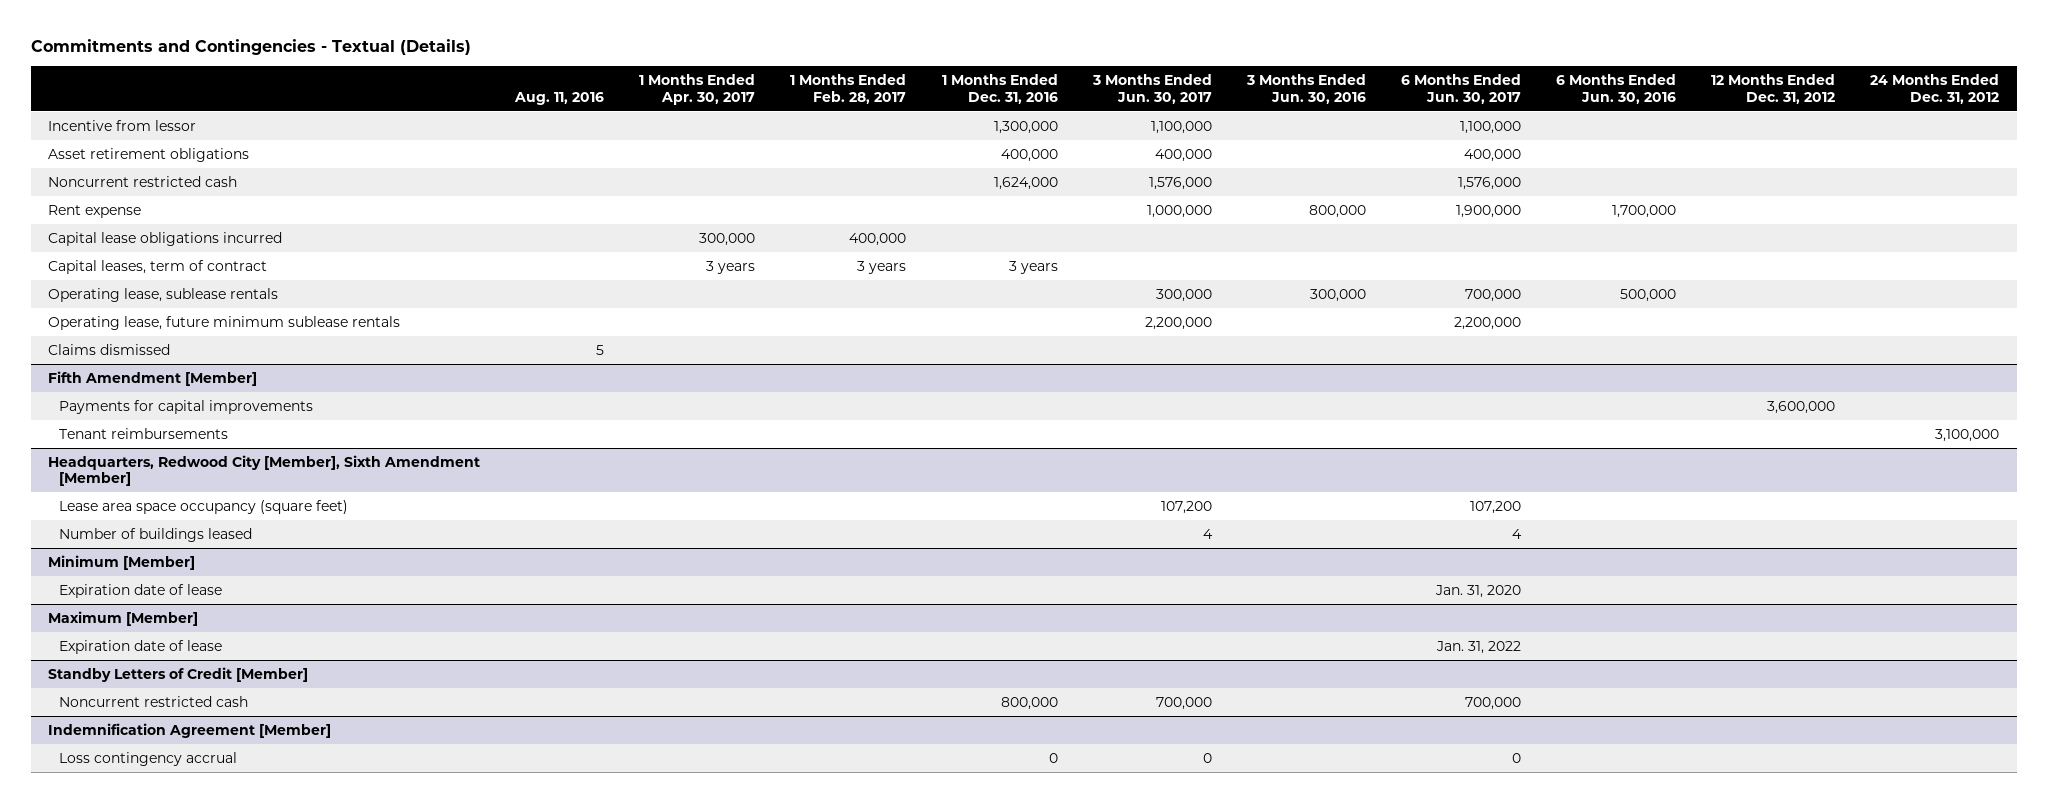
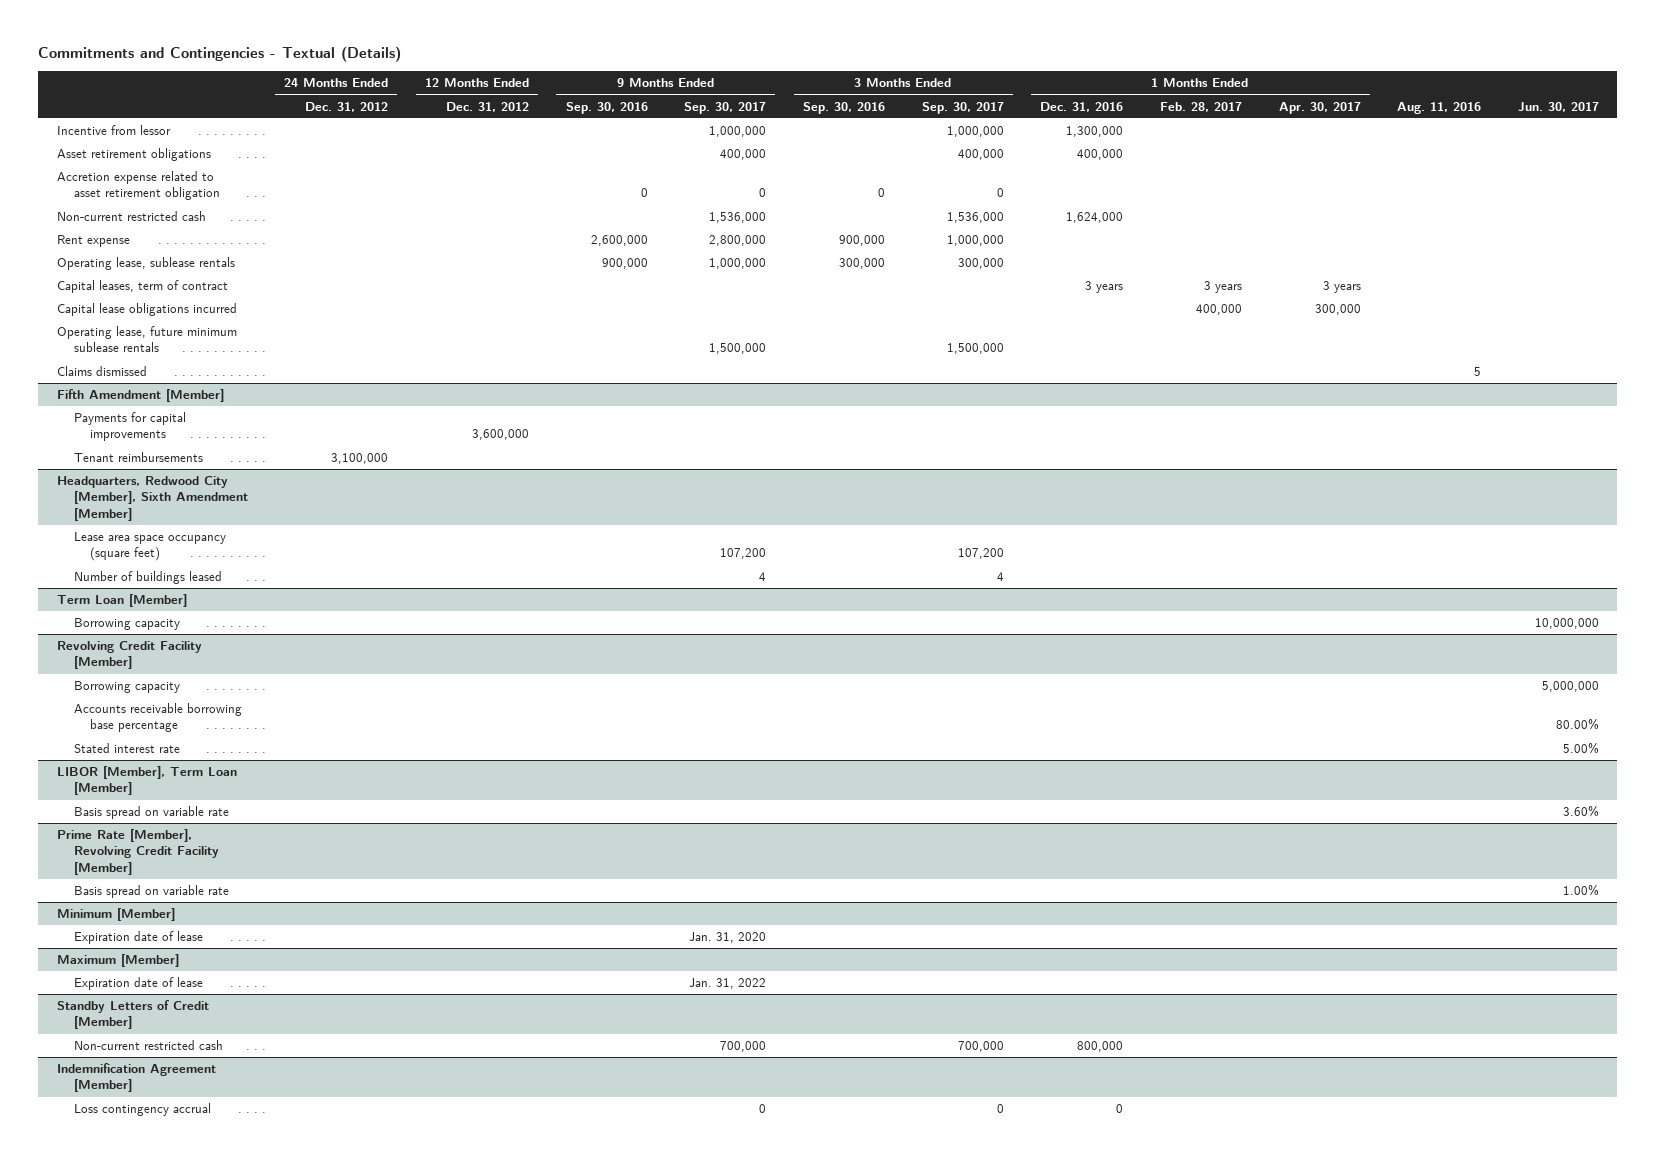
- | Aug. 11, 2016 | 1 Months Ended Apr. 30, 2017 | 1 Months Ended Feb. 28, 2017 | 1 Months Ended Dec. 31, 2016 | 3 Months Ended Jun. 30, 2017 | 3 Months Ended Jun. 30, 2016 | 6 Months Ended Jun. 30, 2017 | 6 Months Ended Jun. 30, 2016 | 12 Months Ended Dec. 31, 2012 | 24 Months Ended Dec. 31, 2012
+ | 24 Months Ended Dec. 31, 2012 | 12 Months Ended Dec. 31, 2012 | 9 Months Ended Sep. 30, 2016 | 9 Months Ended Sep. 30, 2017 | 3 Months Ended Sep. 30, 2016 | 3 Months Ended Sep. 30, 2017 | 1 Months Ended Dec. 31, 2016 | 1 Months Ended Feb. 28, 2017 | 1 Months Ended Apr. 30, 2017 | Aug. 11, 2016 | Jun. 30, 2017
- Noncurrent restricted cash | | | | 1,624,000 | 1,576,000 | | 1,576,000 | | |
+ Accretion expense related to asset retirement obligation | | | 0 | 0 | 0 | 0 | | | | |
+ Non-current restricted cash | | | | 1,536,000 | | 1,536,000 | 1,624,000 | | | |
moved down: Capital leases, term of contract | | | | | | | 3 years | 3 years | 3 years | |
moved down: Capital lease obligations incurred | | | | | | | | 400,000 | 300,000 | |
+ Term Loan [Member]
+ Borrowing capacity | | | | | | | | | | | 10,000,000
+ Revolving Credit Facility [Member]
+ Borrowing capacity | | | | | | | | | | | 5,000,000
+ Accounts receivable borrowing base percentage | | | | | | | | | | | 80.00%
+ Stated interest rate | | | | | | | | | | | 5.00%
+ LIBOR [Member], Term Loan [Member]
+ Basis spread on variable rate | | | | | | | | | | | 3.60%
+ Prime Rate [Member], Revolving Credit Facility [Member]
+ Basis spread on variable rate | | | | | | | | | | | 1.00%
@ Standby Letters of Credit [Member]
- Noncurrent restricted cash | | | | 800,000 | 700,000 | | 700,000 | | |
+ Non-current restricted cash | | | | 700,000 | | 700,000 | 800,000 | | | |

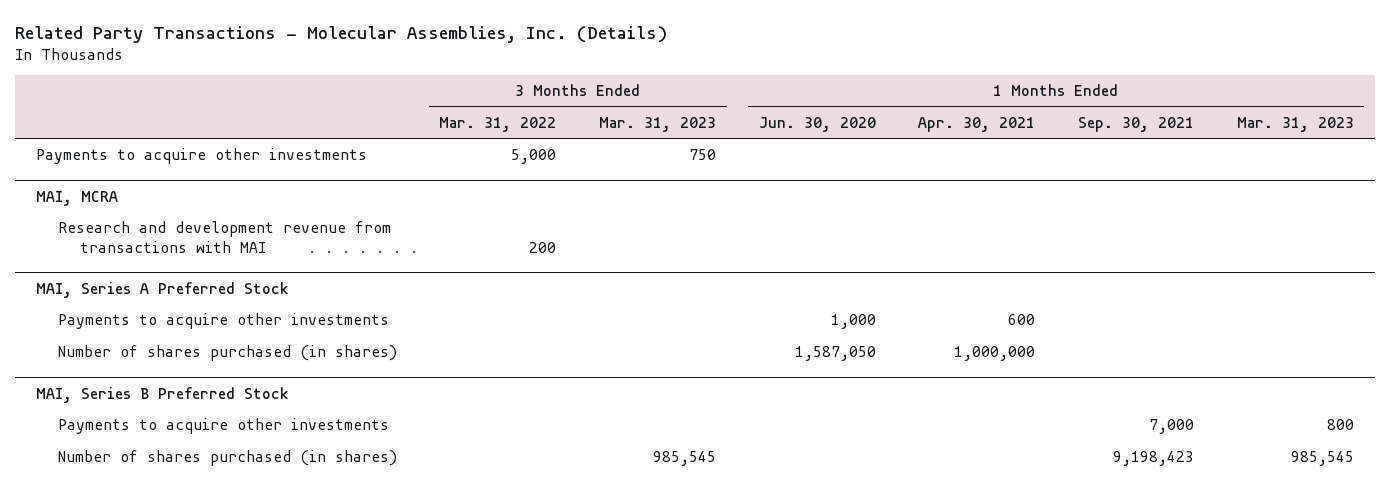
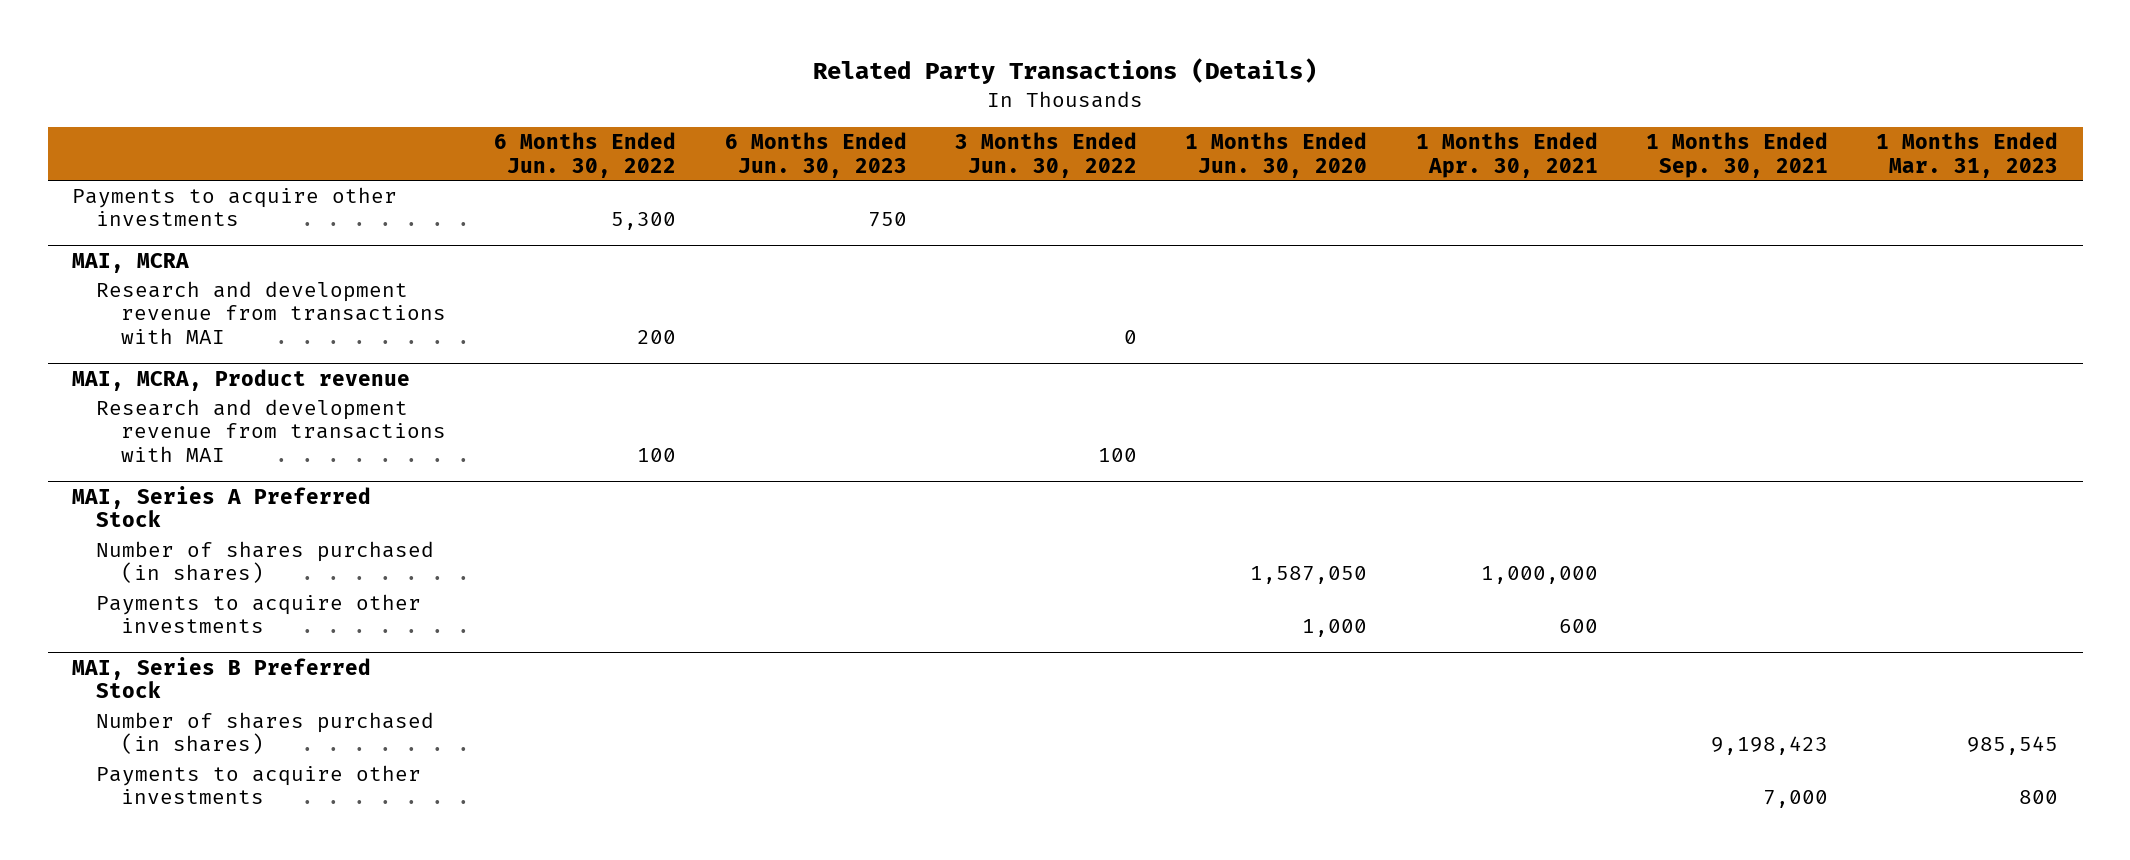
- Related Party Transactions - Molecular Assemblies, Inc. (Details)
+ Related Party Transactions (Details)
- | 3 Months Ended Mar. 31, 2022 | 3 Months Ended Mar. 31, 2023 | 1 Months Ended Jun. 30, 2020 | 1 Months Ended Apr. 30, 2021 | 1 Months Ended Sep. 30, 2021 | 1 Months Ended Mar. 31, 2023
+ | 6 Months Ended Jun. 30, 2022 | 6 Months Ended Jun. 30, 2023 | 3 Months Ended Jun. 30, 2022 | 1 Months Ended Jun. 30, 2020 | 1 Months Ended Apr. 30, 2021 | 1 Months Ended Sep. 30, 2021 | 1 Months Ended Mar. 31, 2023
+ MAI, MCRA, Product revenue
+ Research and development revenue from transactions with MAI | 100 | | 100 | | | |
@ MAI, Series A Preferred Stock
moved down: Payments to acquire other investments | | | | 1,000 | 600 | |
@ MAI, Series B Preferred Stock
moved down: Payments to acquire other investments | | | | | | 7,000 | 800

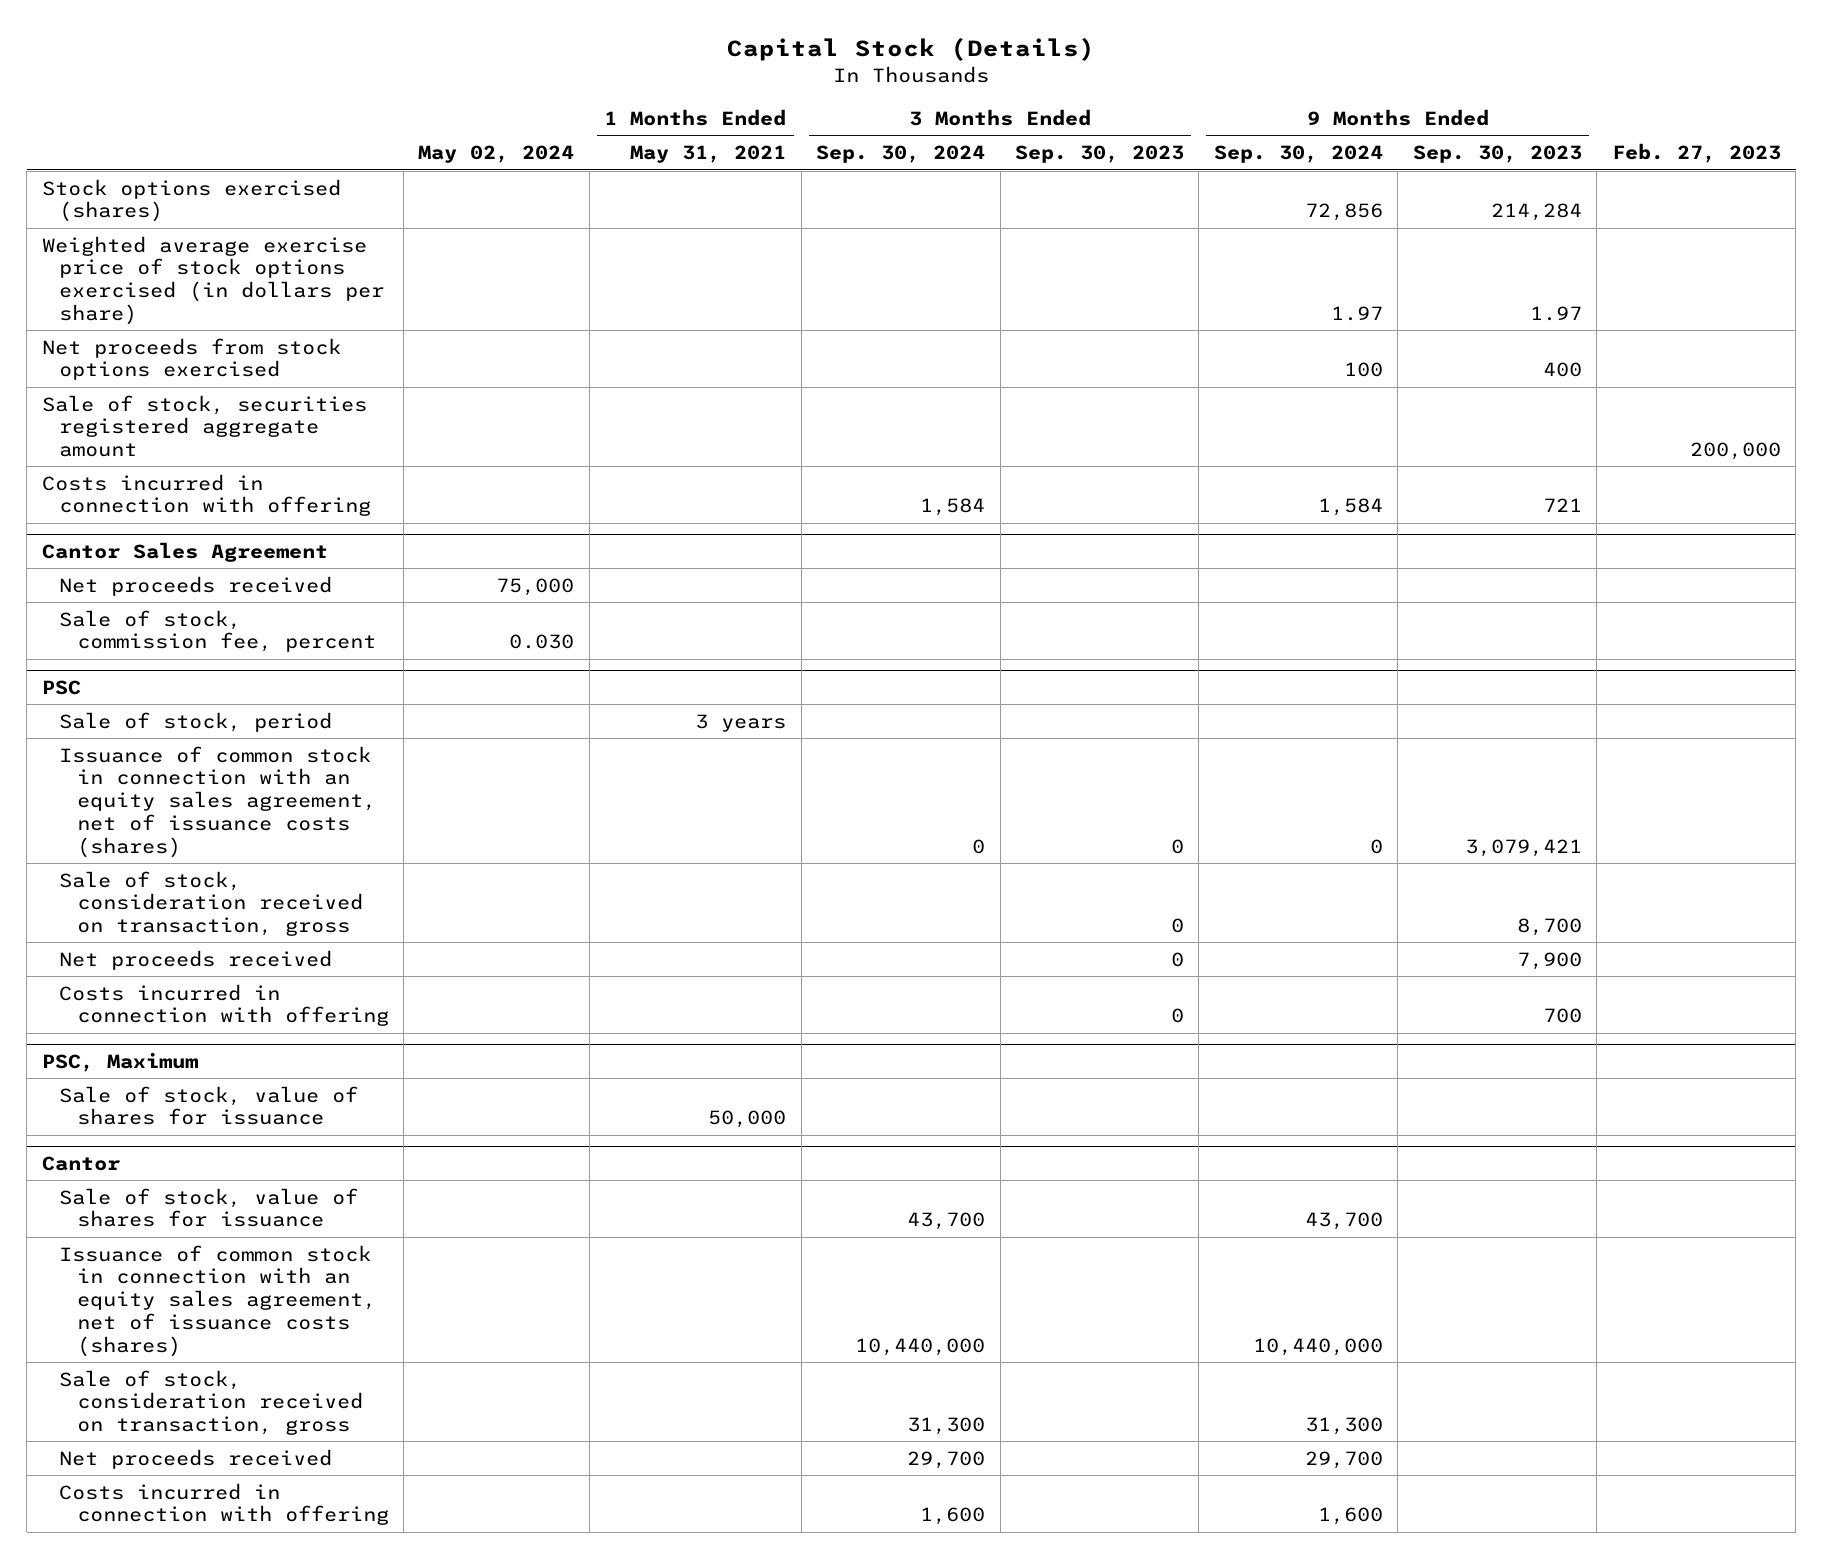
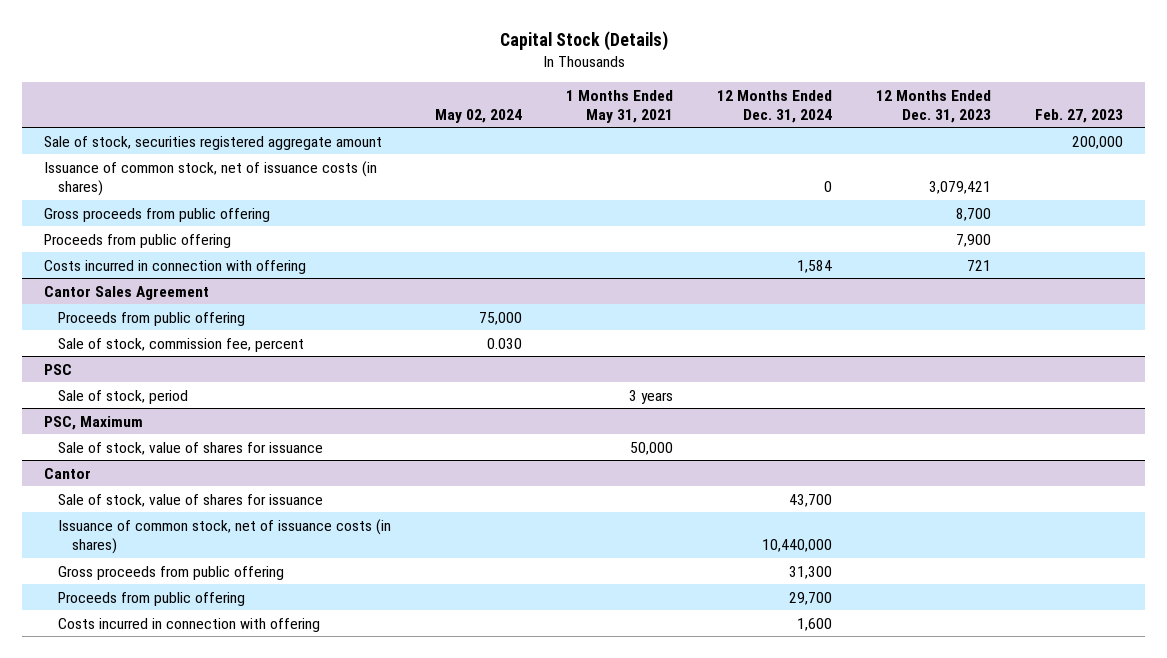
- | May 02, 2024 | 1 Months Ended May 31, 2021 | 3 Months Ended Sep. 30, 2024 | 3 Months Ended Sep. 30, 2023 | 9 Months Ended Sep. 30, 2024 | 9 Months Ended Sep. 30, 2023 | Feb. 27, 2023
+ | May 02, 2024 | 1 Months Ended May 31, 2021 | 12 Months Ended Dec. 31, 2024 | 12 Months Ended Dec. 31, 2023 | Feb. 27, 2023
- Stock options exercised (shares) | | | | | 72,856 | 214,284 |
- Weighted average exercise price of stock options exercised (in dollars per share) | | | | | 1.97 | 1.97 |
- Net proceeds from stock options exercised | | | | | 100 | 400 |
+ Issuance of common stock, net of issuance costs (in shares) | | | 0 | 3,079,421 |
+ Gross proceeds from public offering | | | | 8,700 |
+ Proceeds from public offering | | | | 7,900 |
@ Cantor Sales Agreement
- Net proceeds received | 75,000 | | | | | |
+ Proceeds from public offering | 75,000 | | | |
@ PSC
- Issuance of common stock in connection with an equity sales agreement, net of issuance costs (shares) | | | 0 | 0 | 0 | 3,079,421 |
- Sale of stock, consideration received on transaction, gross | | | | 0 | | 8,700 |
- Net proceeds received | | | | 0 | | 7,900 |
- Costs incurred in connection with offering | | | | 0 | | 700 |
@ Cantor
- Issuance of common stock in connection with an equity sales agreement, net of issuance costs (shares) | | | 10,440,000 | | 10,440,000 | |
- Sale of stock, consideration received on transaction, gross | | | 31,300 | | 31,300 | |
- Net proceeds received | | | 29,700 | | 29,700 | |
+ Issuance of common stock, net of issuance costs (in shares) | | | 10,440,000 | |
+ Gross proceeds from public offering | | | 31,300 | |
+ Proceeds from public offering | | | 29,700 | |

